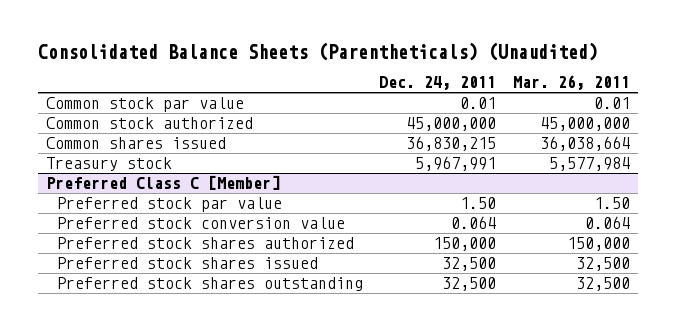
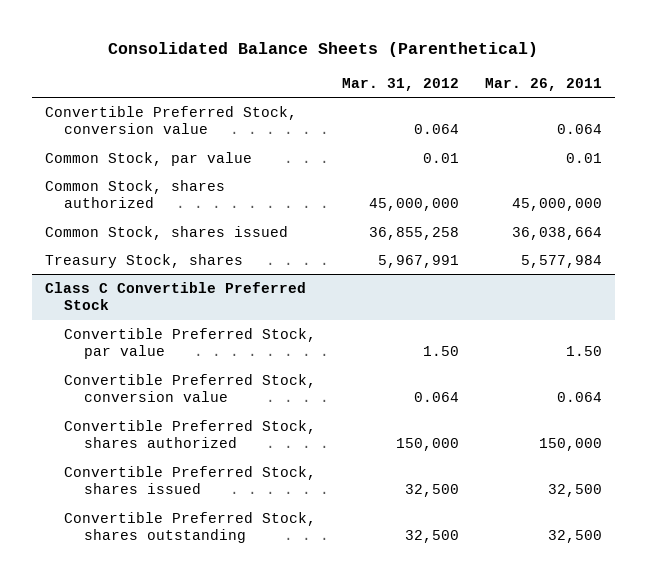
- Consolidated Balance Sheets (Parentheticals) (Unaudited)
+ Consolidated Balance Sheets (Parenthetical)
- | Dec. 24, 2011 | Mar. 26, 2011
+ | Mar. 31, 2012 | Mar. 26, 2011
- Common stock par value | 0.01 | 0.01
- Common stock authorized | 45,000,000 | 45,000,000
- Common shares issued | 36,830,215 | 36,038,664
- Treasury stock | 5,967,991 | 5,577,984
- Preferred Class C [Member]
- Preferred stock par value | 1.50 | 1.50
- Preferred stock conversion value | 0.064 | 0.064
- Preferred stock shares authorized | 150,000 | 150,000
- Preferred stock shares issued | 32,500 | 32,500
- Preferred stock shares outstanding | 32,500 | 32,500
+ Convertible Preferred Stock, conversion value | 0.064 | 0.064
+ Common Stock, par value | 0.01 | 0.01
+ Common Stock, shares authorized | 45,000,000 | 45,000,000
+ Common Stock, shares issued | 36,855,258 | 36,038,664
+ Treasury Stock, shares | 5,967,991 | 5,577,984
+ Class C Convertible Preferred Stock
+ Convertible Preferred Stock, par value | 1.50 | 1.50
+ Convertible Preferred Stock, conversion value | 0.064 | 0.064
+ Convertible Preferred Stock, shares authorized | 150,000 | 150,000
+ Convertible Preferred Stock, shares issued | 32,500 | 32,500
+ Convertible Preferred Stock, shares outstanding | 32,500 | 32,500

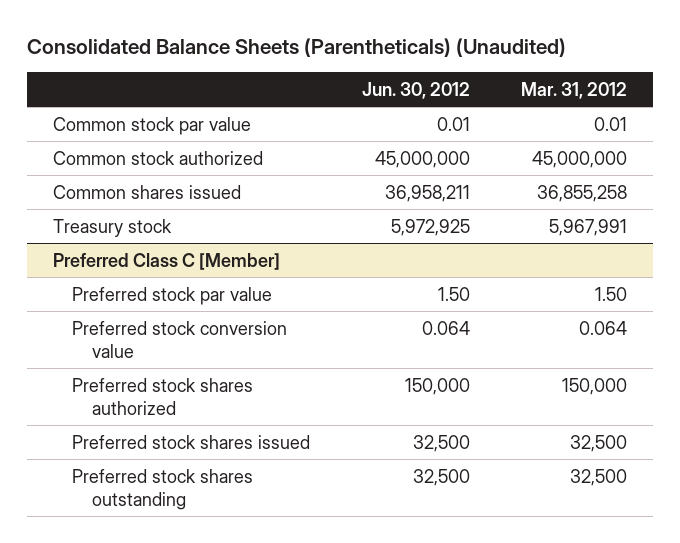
- Consolidated Balance Sheets (Parenthetical)
+ Consolidated Balance Sheets (Parentheticals) (Unaudited)
- | Mar. 31, 2012 | Mar. 26, 2011
+ | Jun. 30, 2012 | Mar. 31, 2012
- Convertible Preferred Stock, conversion value | 0.064 | 0.064
- Common Stock, par value | 0.01 | 0.01
- Common Stock, shares authorized | 45,000,000 | 45,000,000
- Common Stock, shares issued | 36,855,258 | 36,038,664
- Treasury Stock, shares | 5,967,991 | 5,577,984
- Class C Convertible Preferred Stock
- Convertible Preferred Stock, par value | 1.50 | 1.50
- Convertible Preferred Stock, conversion value | 0.064 | 0.064
- Convertible Preferred Stock, shares authorized | 150,000 | 150,000
- Convertible Preferred Stock, shares issued | 32,500 | 32,500
- Convertible Preferred Stock, shares outstanding | 32,500 | 32,500
+ Common stock par value | 0.01 | 0.01
+ Common stock authorized | 45,000,000 | 45,000,000
+ Common shares issued | 36,958,211 | 36,855,258
+ Treasury stock | 5,972,925 | 5,967,991
+ Preferred Class C [Member]
+ Preferred stock par value | 1.50 | 1.50
+ Preferred stock conversion value | 0.064 | 0.064
+ Preferred stock shares authorized | 150,000 | 150,000
+ Preferred stock shares issued | 32,500 | 32,500
+ Preferred stock shares outstanding | 32,500 | 32,500

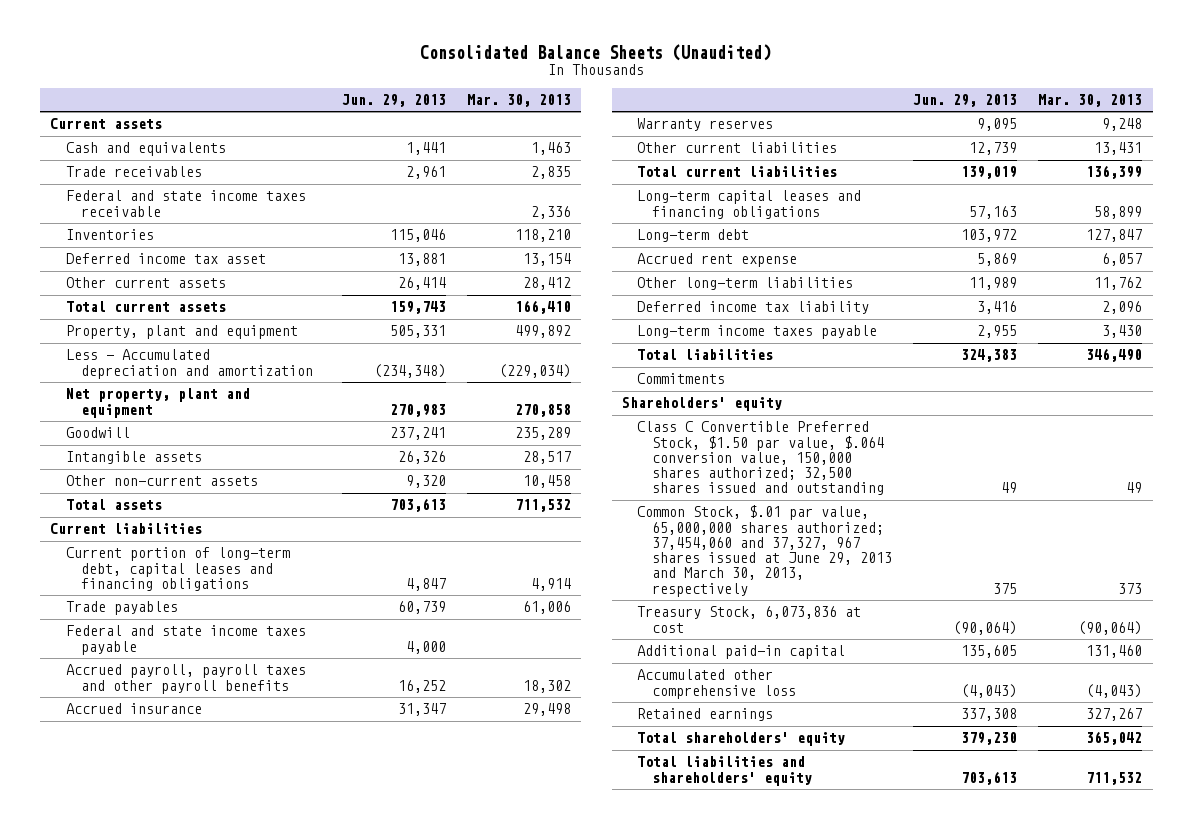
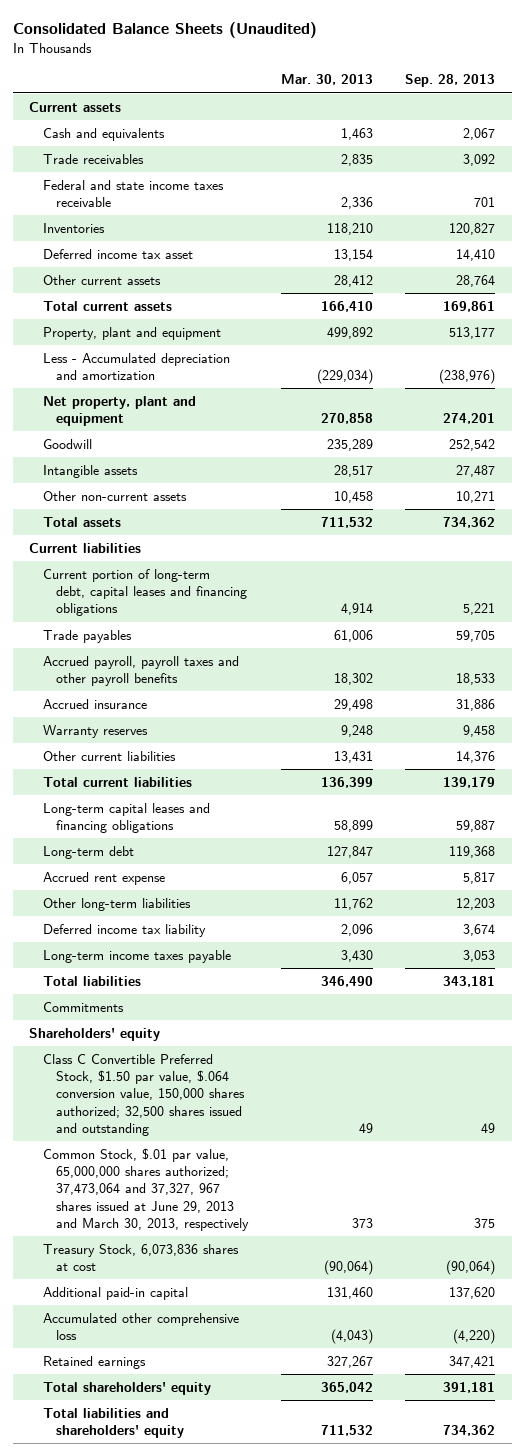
- | Jun. 29, 2013 | Mar. 30, 2013
+ | Mar. 30, 2013 | Sep. 28, 2013
- Federal and state income taxes payable | 4,000 |
- Common Stock, $.01 par value, 65,000,000 shares authorized; 37,454,060 and 37,327, 967 shares issued at June 29, 2013 and March 30, 2013, respectively | 375 | 373
- Treasury Stock, 6,073,836 at cost | (90,064) | (90,064)
+ Common Stock, $.01 par value, 65,000,000 shares authorized; 37,473,064 and 37,327, 967 shares issued at June 29, 2013 and March 30, 2013, respectively | 373 | 375
+ Treasury Stock, 6,073,836 shares at cost | (90,064) | (90,064)

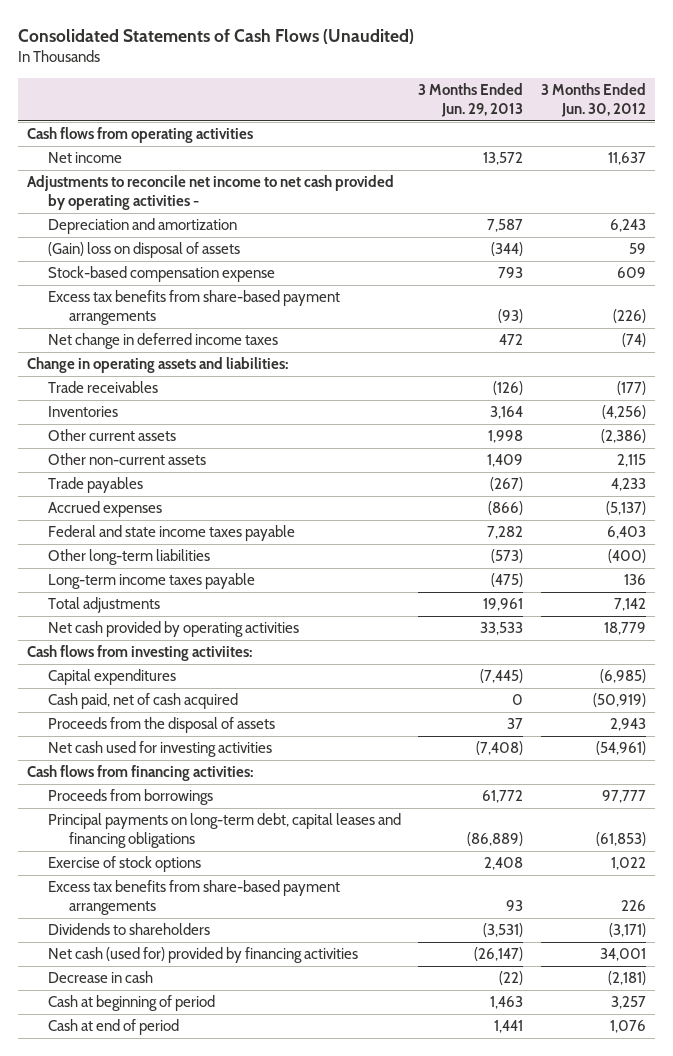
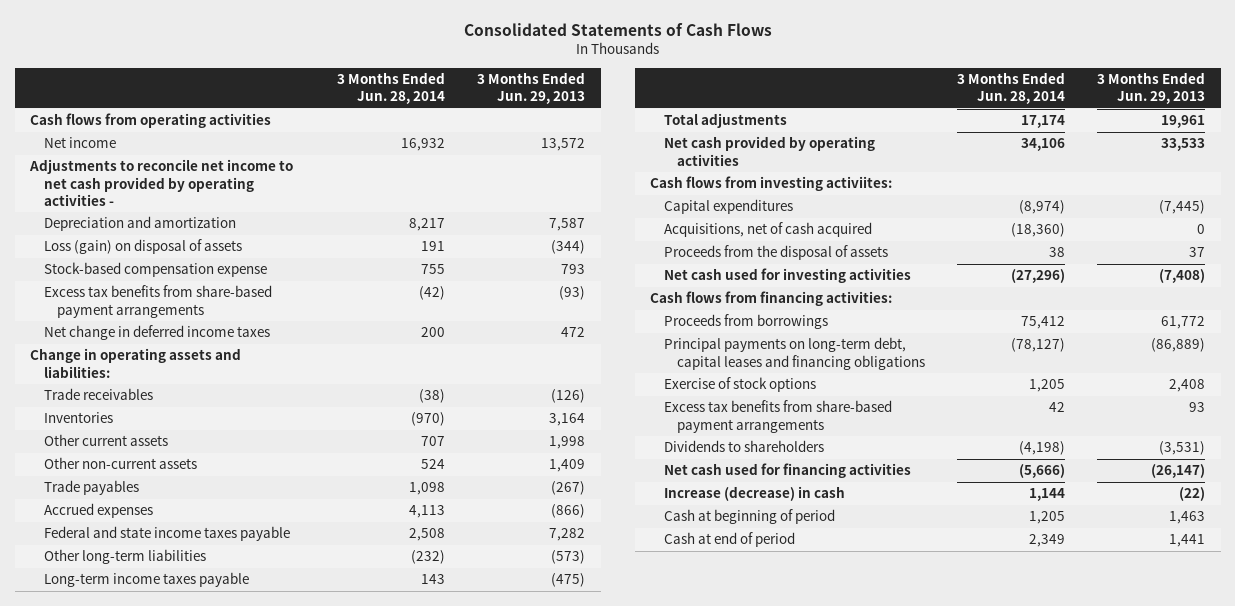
- Consolidated Statements of Cash Flows (Unaudited)
+ Consolidated Statements of Cash Flows
- | 3 Months Ended Jun. 29, 2013 | 3 Months Ended Jun. 30, 2012
+ | 3 Months Ended Jun. 28, 2014 | 3 Months Ended Jun. 29, 2013
- (Gain) loss on disposal of assets | (344) | 59
+ Loss (gain) on disposal of assets | 191 | (344)
- Cash paid, net of cash acquired | 0 | (50,919)
+ Acquisitions, net of cash acquired | (18,360) | 0
- Net cash (used for) provided by financing activities | (26,147) | 34,001
- Decrease in cash | (22) | (2,181)
+ Net cash used for financing activities | (5,666) | (26,147)
+ Increase (decrease) in cash | 1,144 | (22)

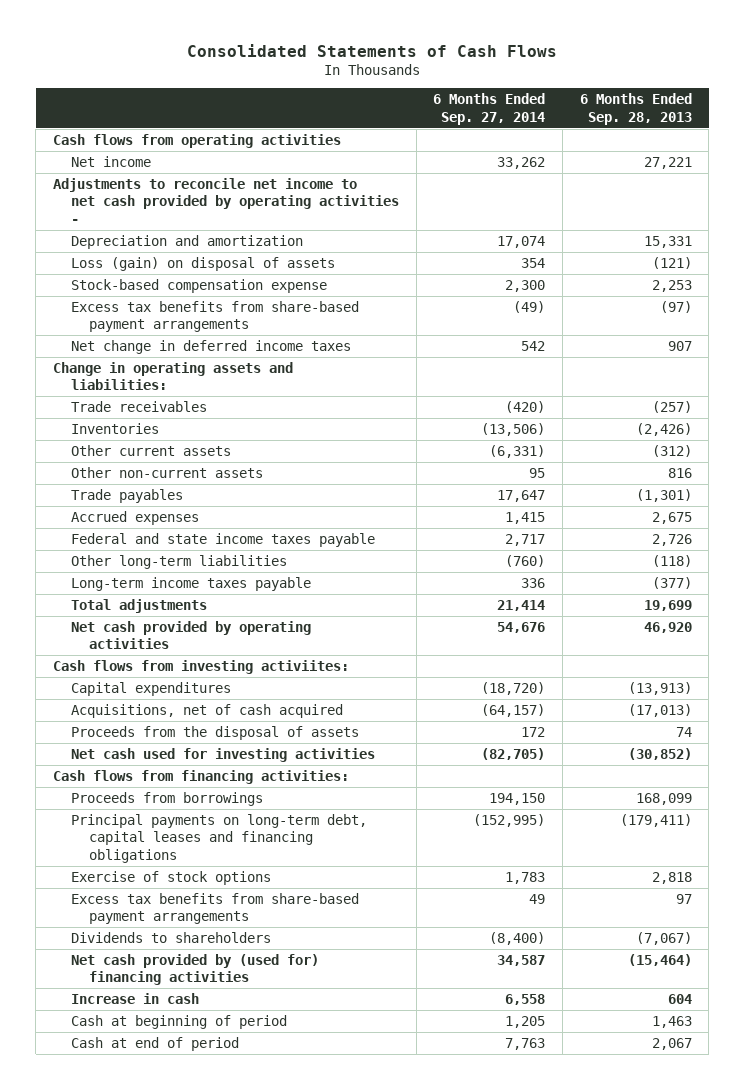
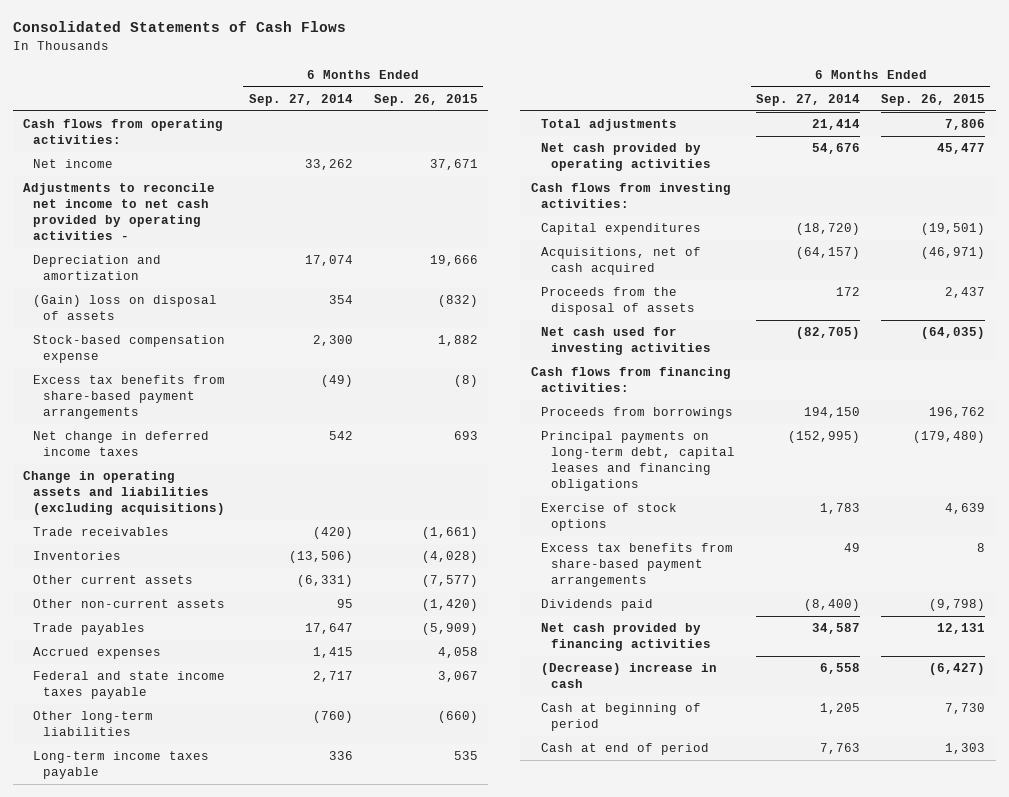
- | 6 Months Ended Sep. 27, 2014 | 6 Months Ended Sep. 28, 2013
+ | 6 Months Ended Sep. 27, 2014 | 6 Months Ended Sep. 26, 2015
- Cash flows from operating activities
+ Cash flows from operating activities:
- Loss (gain) on disposal of assets | 354 | (121)
+ (Gain) loss on disposal of assets | 354 | (832)
- Change in operating assets and liabilities:
+ Change in operating assets and liabilities (excluding acquisitions)
- Cash flows from investing activiites:
+ Cash flows from investing activities:
- Dividends to shareholders | (8,400) | (7,067)
- Net cash provided by (used for) financing activities | 34,587 | (15,464)
- Increase in cash | 6,558 | 604
+ Dividends paid | (8,400) | (9,798)
+ Net cash provided by financing activities | 34,587 | 12,131
+ (Decrease) increase in cash | 6,558 | (6,427)

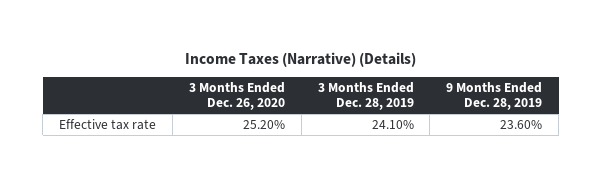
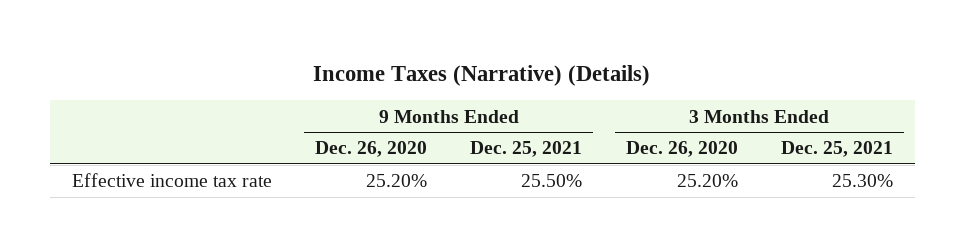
- | 3 Months Ended Dec. 26, 2020 | 3 Months Ended Dec. 28, 2019 | 9 Months Ended Dec. 28, 2019
+ | 9 Months Ended Dec. 26, 2020 | 9 Months Ended Dec. 25, 2021 | 3 Months Ended Dec. 26, 2020 | 3 Months Ended Dec. 25, 2021
- Effective tax rate | 25.20% | 24.10% | 23.60%
+ Effective income tax rate | 25.20% | 25.50% | 25.20% | 25.30%

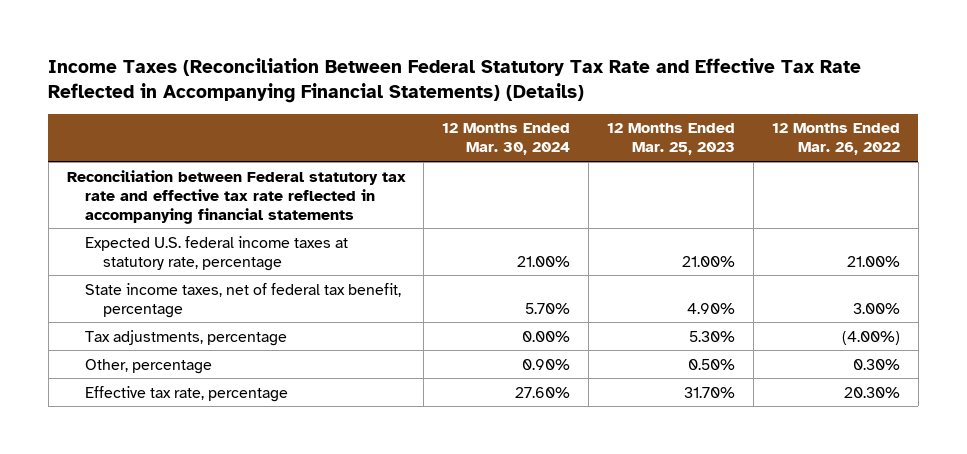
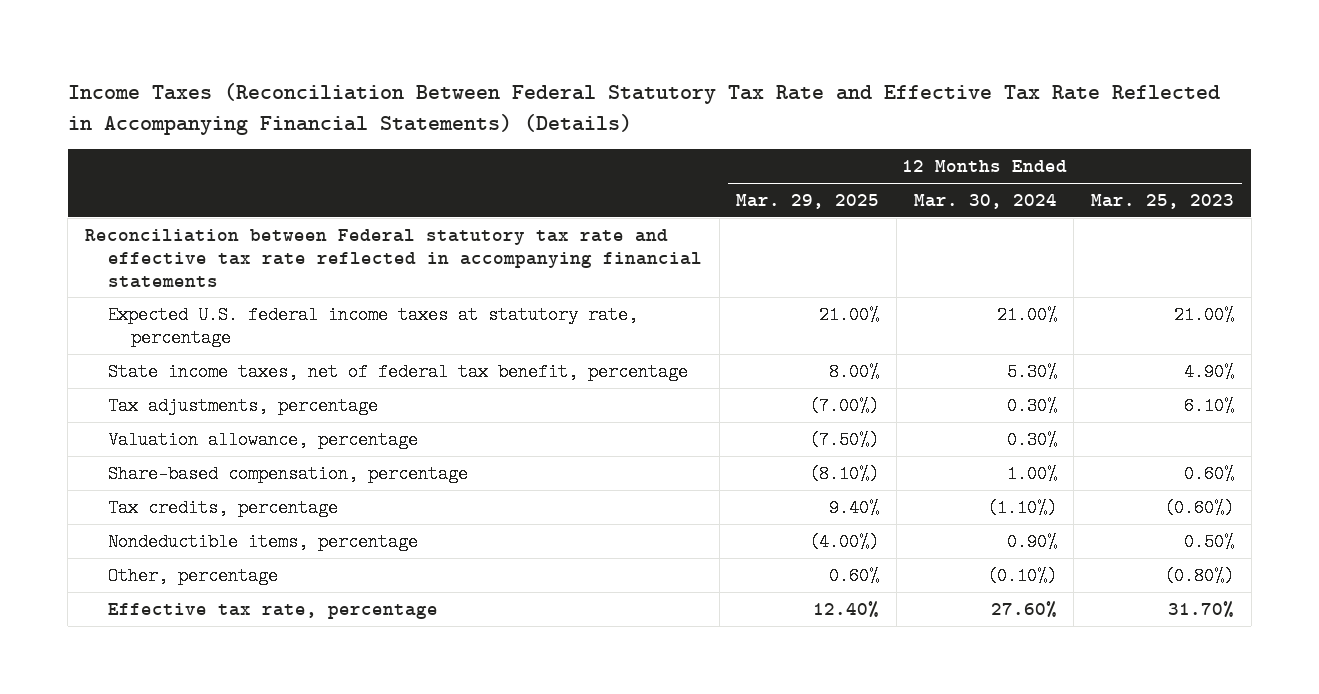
- | 12 Months Ended Mar. 30, 2024 | 12 Months Ended Mar. 25, 2023 | 12 Months Ended Mar. 26, 2022
+ | 12 Months Ended Mar. 29, 2025 | 12 Months Ended Mar. 30, 2024 | 12 Months Ended Mar. 25, 2023
- State income taxes, net of federal tax benefit, percentage | 5.70% | 4.90% | 3.00%
- Tax adjustments, percentage | 0.00% | 5.30% | (4.00%)
- Other, percentage | 0.90% | 0.50% | 0.30%
+ State income taxes, net of federal tax benefit, percentage | 8.00% | 5.30% | 4.90%
+ Tax adjustments, percentage | (7.00%) | 0.30% | 6.10%
+ Valuation allowance, percentage | (7.50%) | 0.30% |
+ Share-based compensation, percentage | (8.10%) | 1.00% | 0.60%
+ Tax credits, percentage | 9.40% | (1.10%) | (0.60%)
+ Nondeductible items, percentage | (4.00%) | 0.90% | 0.50%
+ Other, percentage | 0.60% | (0.10%) | (0.80%)

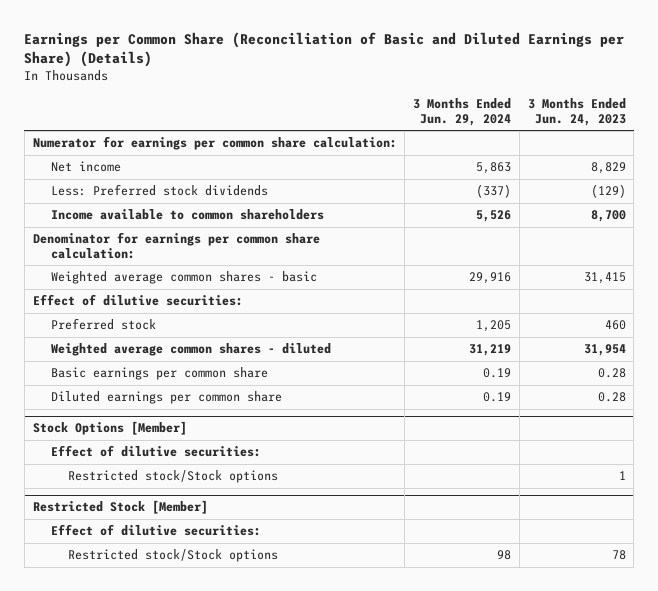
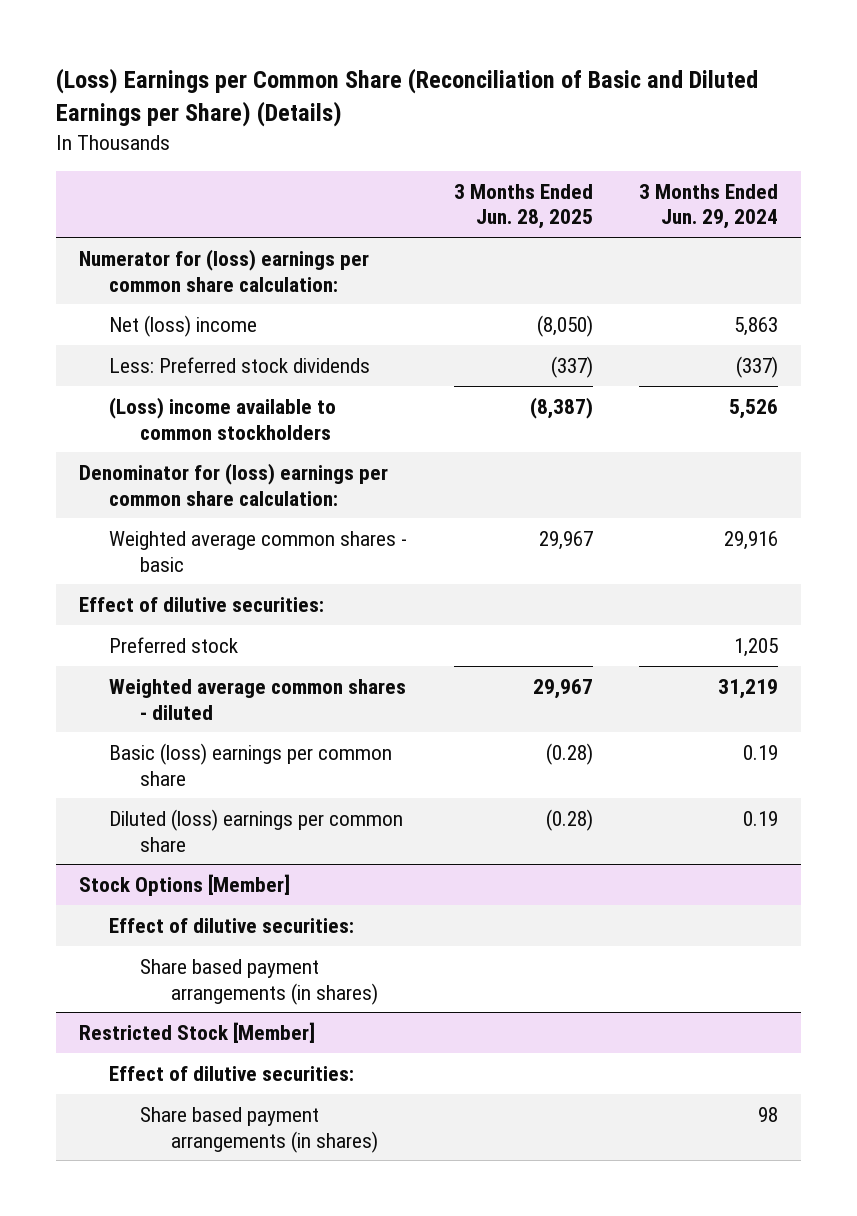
- Earnings per Common Share (Reconciliation of Basic and Diluted Earnings per Share) (Details)
+ (Loss) Earnings per Common Share (Reconciliation of Basic and Diluted Earnings per Share) (Details)
- | 3 Months Ended Jun. 29, 2024 | 3 Months Ended Jun. 24, 2023
+ | 3 Months Ended Jun. 28, 2025 | 3 Months Ended Jun. 29, 2024
- Numerator for earnings per common share calculation:
- Net income | 5,863 | 8,829
+ Numerator for (loss) earnings per common share calculation:
+ Net (loss) income | (8,050) | 5,863
- Income available to common shareholders | 5,526 | 8,700
- Denominator for earnings per common share calculation:
+ (Loss) income available to common stockholders | (8,387) | 5,526
+ Denominator for (loss) earnings per common share calculation:
- Basic earnings per common share | 0.19 | 0.28
- Diluted earnings per common share | 0.19 | 0.28
+ Basic (loss) earnings per common share | (0.28) | 0.19
+ Diluted (loss) earnings per common share | (0.28) | 0.19
@ Stock Options [Member]
- Restricted stock/Stock options | | 1
+ Share based payment arrangements (in shares)
@ Restricted Stock [Member]
- Restricted stock/Stock options | 98 | 78
+ Share based payment arrangements (in shares) | | 98

